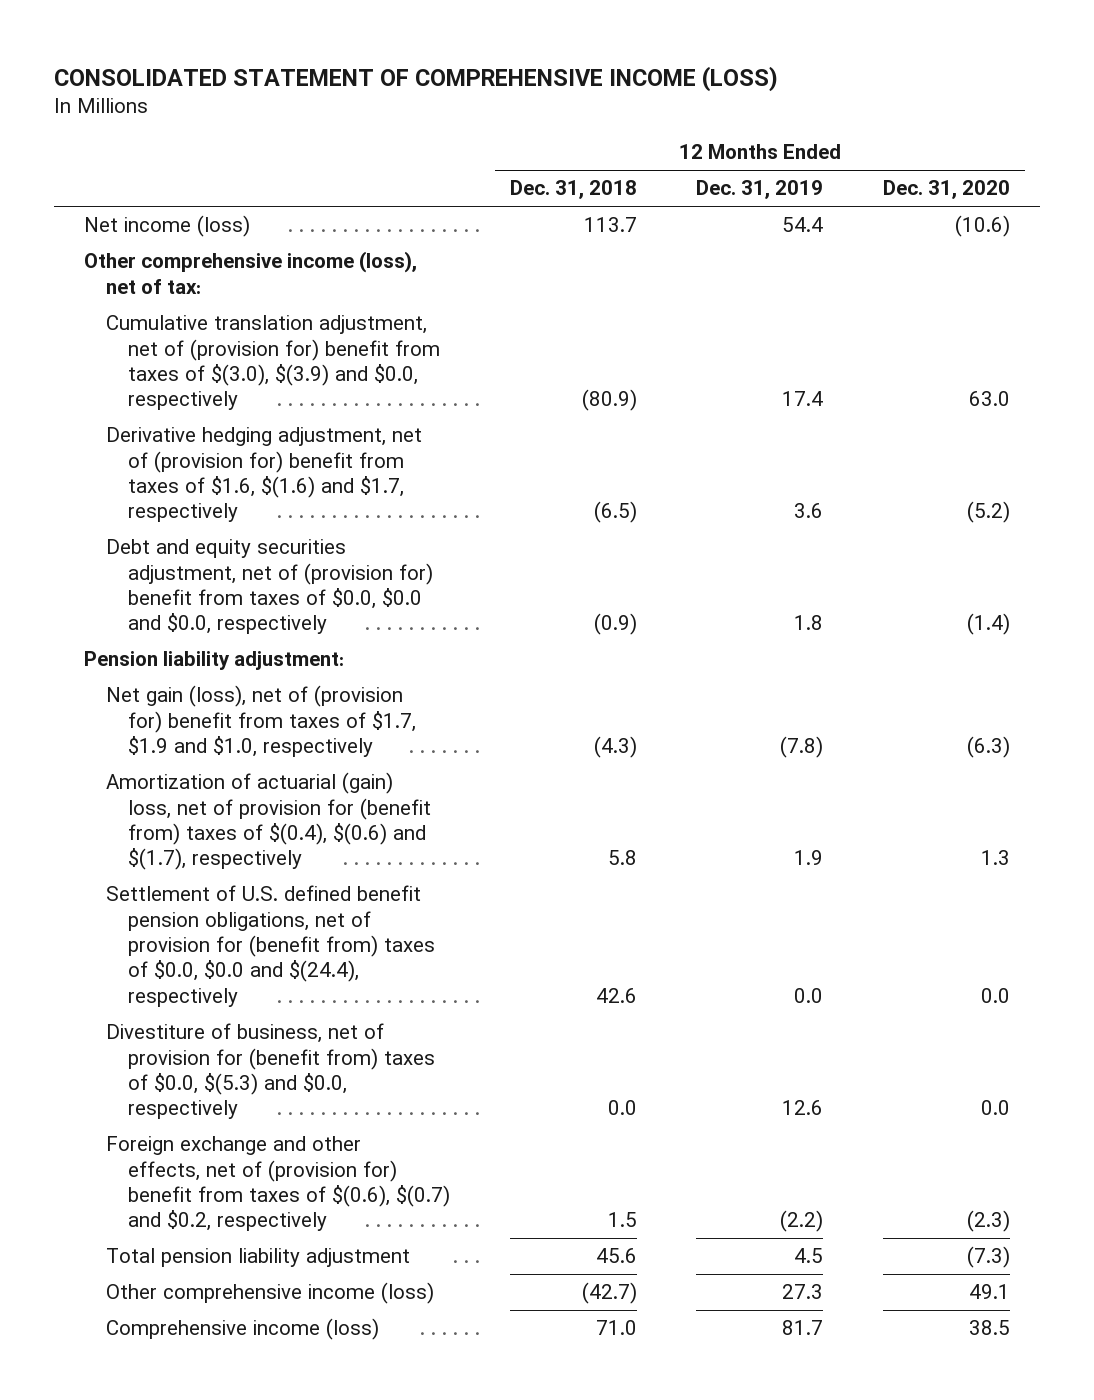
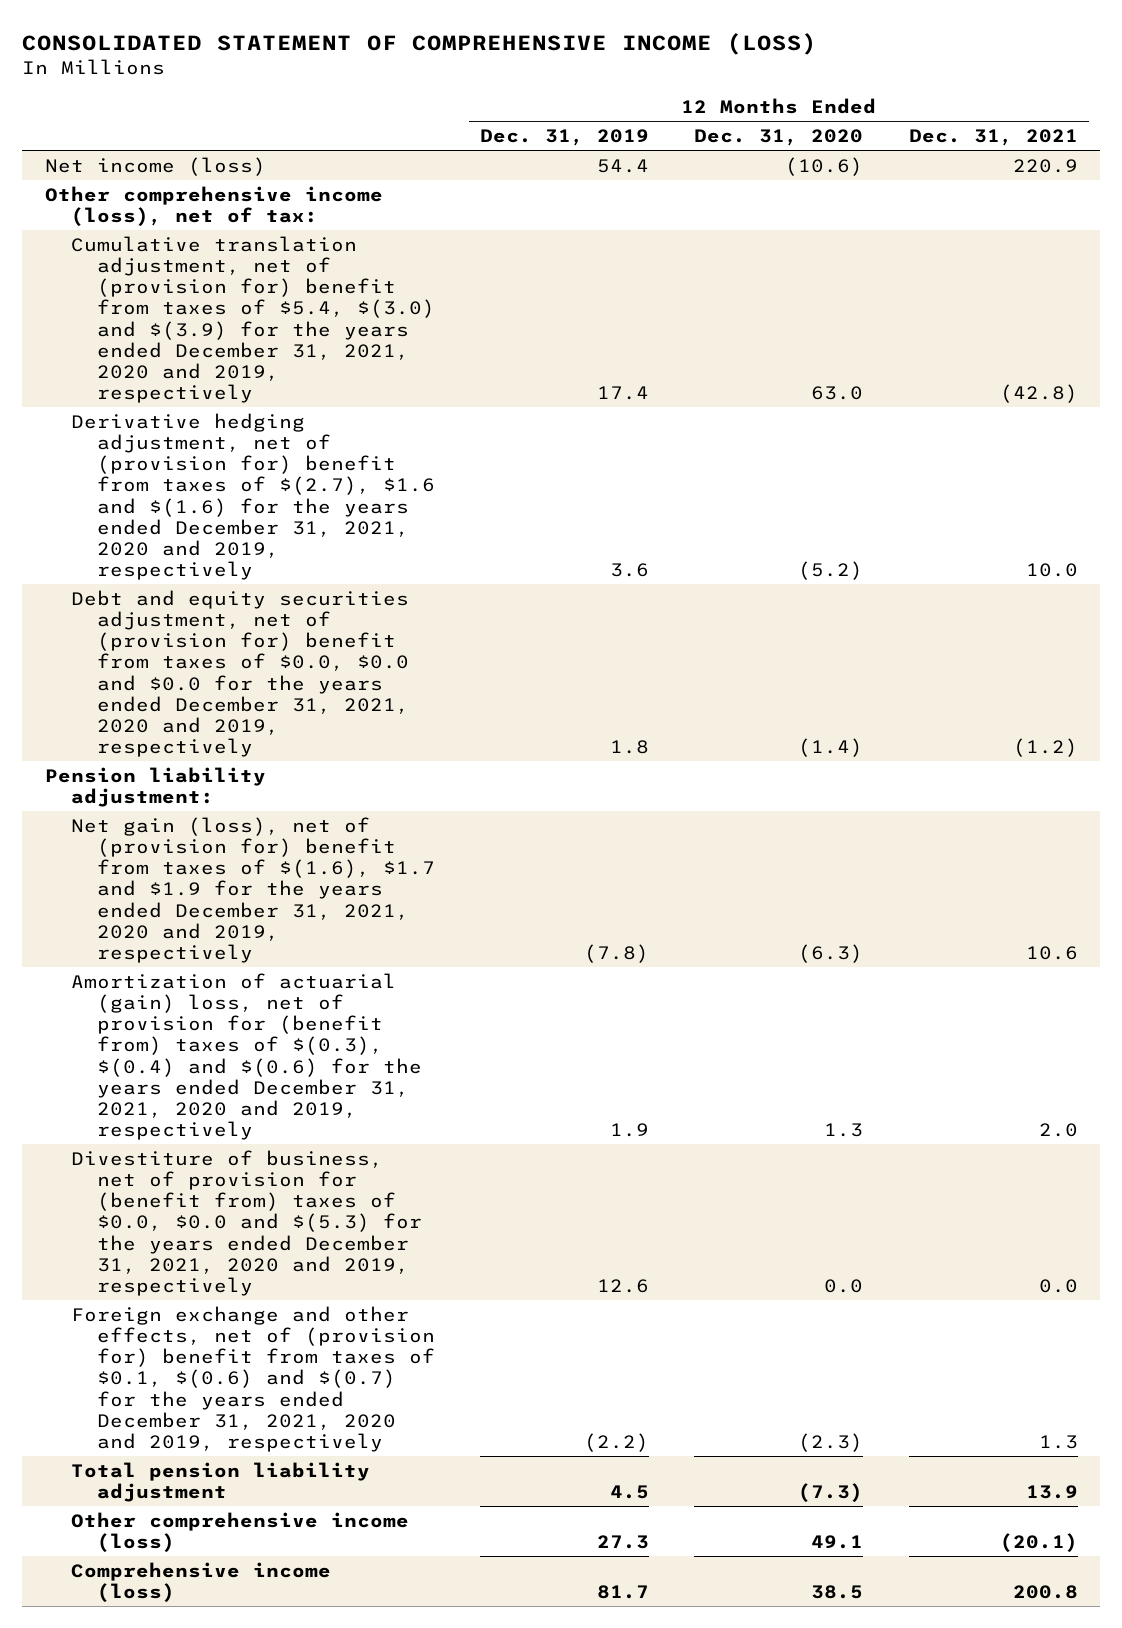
- | 12 Months Ended Dec. 31, 2018 | 12 Months Ended Dec. 31, 2019 | 12 Months Ended Dec. 31, 2020
+ | 12 Months Ended Dec. 31, 2019 | 12 Months Ended Dec. 31, 2020 | 12 Months Ended Dec. 31, 2021
- Cumulative translation adjustment, net of (provision for) benefit from taxes of $(3.0), $(3.9) and $0.0, respectively | (80.9) | 17.4 | 63.0
- Derivative hedging adjustment, net of (provision for) benefit from taxes of $1.6, $(1.6) and $1.7, respectively | (6.5) | 3.6 | (5.2)
- Debt and equity securities adjustment, net of (provision for) benefit from taxes of $0.0, $0.0 and $0.0, respectively | (0.9) | 1.8 | (1.4)
+ Cumulative translation adjustment, net of (provision for) benefit from taxes of $5.4, $(3.0) and $(3.9) for the years ended December 31, 2021, 2020 and 2019, respectively | 17.4 | 63.0 | (42.8)
+ Derivative hedging adjustment, net of (provision for) benefit from taxes of $(2.7), $1.6 and $(1.6) for the years ended December 31, 2021, 2020 and 2019, respectively | 3.6 | (5.2) | 10.0
+ Debt and equity securities adjustment, net of (provision for) benefit from taxes of $0.0, $0.0 and $0.0 for the years ended December 31, 2021, 2020 and 2019, respectively | 1.8 | (1.4) | (1.2)
- Net gain (loss), net of (provision for) benefit from taxes of $1.7, $1.9 and $1.0, respectively | (4.3) | (7.8) | (6.3)
- Amortization of actuarial (gain) loss, net of provision for (benefit from) taxes of $(0.4), $(0.6) and $(1.7), respectively | 5.8 | 1.9 | 1.3
- Settlement of U.S. defined benefit pension obligations, net of provision for (benefit from) taxes of $0.0, $0.0 and $(24.4), respectively | 42.6 | 0.0 | 0.0
- Divestiture of business, net of provision for (benefit from) taxes of $0.0, $(5.3) and $0.0, respectively | 0.0 | 12.6 | 0.0
- Foreign exchange and other effects, net of (provision for) benefit from taxes of $(0.6), $(0.7) and $0.2, respectively | 1.5 | (2.2) | (2.3)
+ Net gain (loss), net of (provision for) benefit from taxes of $(1.6), $1.7 and $1.9 for the years ended December 31, 2021, 2020 and 2019, respectively | (7.8) | (6.3) | 10.6
+ Amortization of actuarial (gain) loss, net of provision for (benefit from) taxes of $(0.3), $(0.4) and $(0.6) for the years ended December 31, 2021, 2020 and 2019, respectively | 1.9 | 1.3 | 2.0
+ Divestiture of business, net of provision for (benefit from) taxes of $0.0, $0.0 and $(5.3) for the years ended December 31, 2021, 2020 and 2019, respectively | 12.6 | 0.0 | 0.0
+ Foreign exchange and other effects, net of (provision for) benefit from taxes of $0.1, $(0.6) and $(0.7) for the years ended December 31, 2021, 2020 and 2019, respectively | (2.2) | (2.3) | 1.3

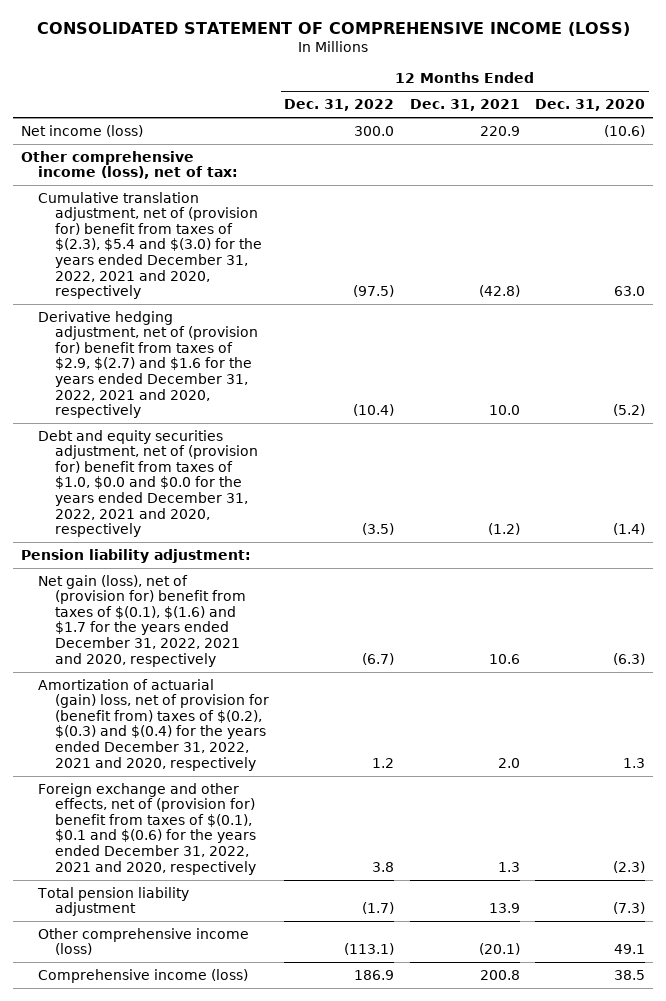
- | 12 Months Ended Dec. 31, 2019 | 12 Months Ended Dec. 31, 2020 | 12 Months Ended Dec. 31, 2021
+ | 12 Months Ended Dec. 31, 2022 | 12 Months Ended Dec. 31, 2021 | 12 Months Ended Dec. 31, 2020
- Cumulative translation adjustment, net of (provision for) benefit from taxes of $5.4, $(3.0) and $(3.9) for the years ended December 31, 2021, 2020 and 2019, respectively | 17.4 | 63.0 | (42.8)
- Derivative hedging adjustment, net of (provision for) benefit from taxes of $(2.7), $1.6 and $(1.6) for the years ended December 31, 2021, 2020 and 2019, respectively | 3.6 | (5.2) | 10.0
- Debt and equity securities adjustment, net of (provision for) benefit from taxes of $0.0, $0.0 and $0.0 for the years ended December 31, 2021, 2020 and 2019, respectively | 1.8 | (1.4) | (1.2)
+ Cumulative translation adjustment, net of (provision for) benefit from taxes of $(2.3), $5.4 and $(3.0) for the years ended December 31, 2022, 2021 and 2020, respectively | (97.5) | (42.8) | 63.0
+ Derivative hedging adjustment, net of (provision for) benefit from taxes of $2.9, $(2.7) and $1.6 for the years ended December 31, 2022, 2021 and 2020, respectively | (10.4) | 10.0 | (5.2)
+ Debt and equity securities adjustment, net of (provision for) benefit from taxes of $1.0, $0.0 and $0.0 for the years ended December 31, 2022, 2021 and 2020, respectively | (3.5) | (1.2) | (1.4)
- Net gain (loss), net of (provision for) benefit from taxes of $(1.6), $1.7 and $1.9 for the years ended December 31, 2021, 2020 and 2019, respectively | (7.8) | (6.3) | 10.6
- Amortization of actuarial (gain) loss, net of provision for (benefit from) taxes of $(0.3), $(0.4) and $(0.6) for the years ended December 31, 2021, 2020 and 2019, respectively | 1.9 | 1.3 | 2.0
- Divestiture of business, net of provision for (benefit from) taxes of $0.0, $0.0 and $(5.3) for the years ended December 31, 2021, 2020 and 2019, respectively | 12.6 | 0.0 | 0.0
- Foreign exchange and other effects, net of (provision for) benefit from taxes of $0.1, $(0.6) and $(0.7) for the years ended December 31, 2021, 2020 and 2019, respectively | (2.2) | (2.3) | 1.3
+ Net gain (loss), net of (provision for) benefit from taxes of $(0.1), $(1.6) and $1.7 for the years ended December 31, 2022, 2021 and 2020, respectively | (6.7) | 10.6 | (6.3)
+ Amortization of actuarial (gain) loss, net of provision for (benefit from) taxes of $(0.2), $(0.3) and $(0.4) for the years ended December 31, 2022, 2021 and 2020, respectively | 1.2 | 2.0 | 1.3
+ Foreign exchange and other effects, net of (provision for) benefit from taxes of $(0.1), $0.1 and $(0.6) for the years ended December 31, 2022, 2021 and 2020, respectively | 3.8 | 1.3 | (2.3)

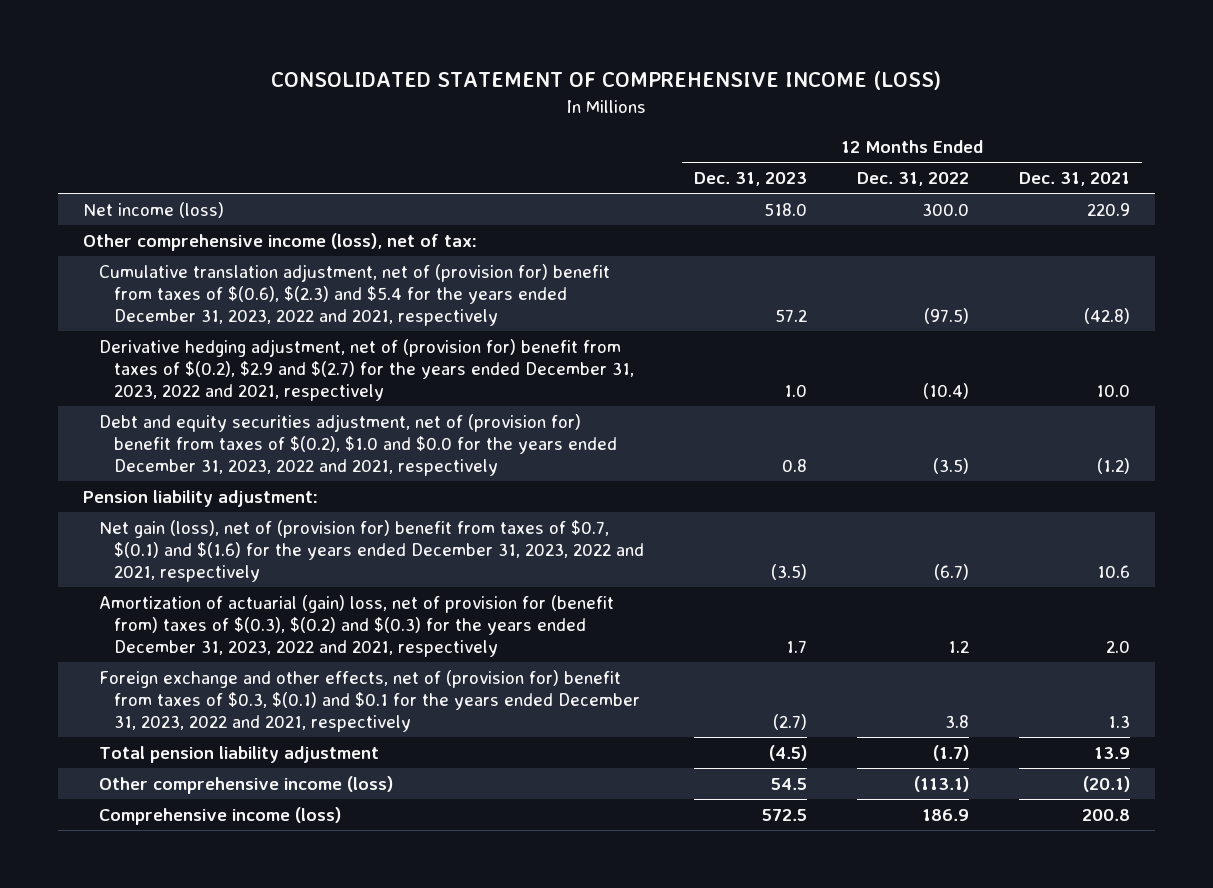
- | 12 Months Ended Dec. 31, 2022 | 12 Months Ended Dec. 31, 2021 | 12 Months Ended Dec. 31, 2020
+ | 12 Months Ended Dec. 31, 2023 | 12 Months Ended Dec. 31, 2022 | 12 Months Ended Dec. 31, 2021
- Cumulative translation adjustment, net of (provision for) benefit from taxes of $(2.3), $5.4 and $(3.0) for the years ended December 31, 2022, 2021 and 2020, respectively | (97.5) | (42.8) | 63.0
- Derivative hedging adjustment, net of (provision for) benefit from taxes of $2.9, $(2.7) and $1.6 for the years ended December 31, 2022, 2021 and 2020, respectively | (10.4) | 10.0 | (5.2)
- Debt and equity securities adjustment, net of (provision for) benefit from taxes of $1.0, $0.0 and $0.0 for the years ended December 31, 2022, 2021 and 2020, respectively | (3.5) | (1.2) | (1.4)
+ Cumulative translation adjustment, net of (provision for) benefit from taxes of $(0.6), $(2.3) and $5.4 for the years ended December 31, 2023, 2022 and 2021, respectively | 57.2 | (97.5) | (42.8)
+ Derivative hedging adjustment, net of (provision for) benefit from taxes of $(0.2), $2.9 and $(2.7) for the years ended December 31, 2023, 2022 and 2021, respectively | 1.0 | (10.4) | 10.0
+ Debt and equity securities adjustment, net of (provision for) benefit from taxes of $(0.2), $1.0 and $0.0 for the years ended December 31, 2023, 2022 and 2021, respectively | 0.8 | (3.5) | (1.2)
- Net gain (loss), net of (provision for) benefit from taxes of $(0.1), $(1.6) and $1.7 for the years ended December 31, 2022, 2021 and 2020, respectively | (6.7) | 10.6 | (6.3)
- Amortization of actuarial (gain) loss, net of provision for (benefit from) taxes of $(0.2), $(0.3) and $(0.4) for the years ended December 31, 2022, 2021 and 2020, respectively | 1.2 | 2.0 | 1.3
- Foreign exchange and other effects, net of (provision for) benefit from taxes of $(0.1), $0.1 and $(0.6) for the years ended December 31, 2022, 2021 and 2020, respectively | 3.8 | 1.3 | (2.3)
+ Net gain (loss), net of (provision for) benefit from taxes of $0.7, $(0.1) and $(1.6) for the years ended December 31, 2023, 2022 and 2021, respectively | (3.5) | (6.7) | 10.6
+ Amortization of actuarial (gain) loss, net of provision for (benefit from) taxes of $(0.3), $(0.2) and $(0.3) for the years ended December 31, 2023, 2022 and 2021, respectively | 1.7 | 1.2 | 2.0
+ Foreign exchange and other effects, net of (provision for) benefit from taxes of $0.3, $(0.1) and $0.1 for the years ended December 31, 2023, 2022 and 2021, respectively | (2.7) | 3.8 | 1.3

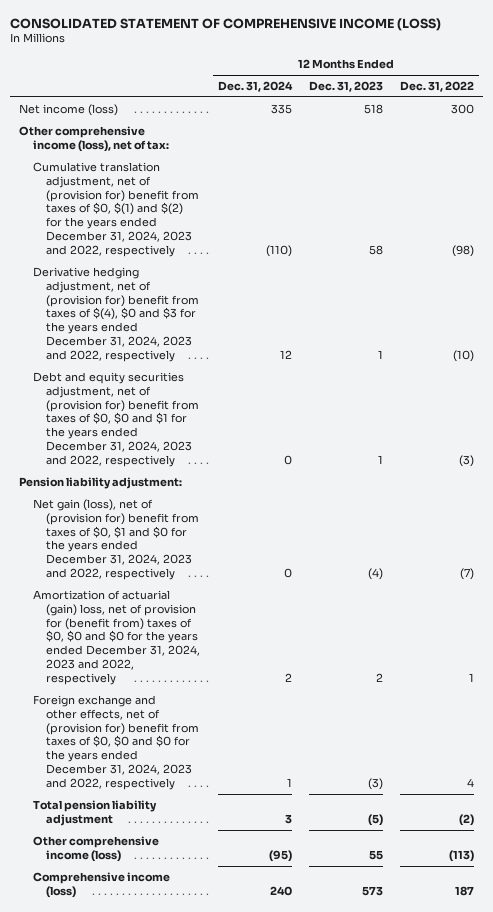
- | 12 Months Ended Dec. 31, 2023 | 12 Months Ended Dec. 31, 2022 | 12 Months Ended Dec. 31, 2021
+ | 12 Months Ended Dec. 31, 2024 | 12 Months Ended Dec. 31, 2023 | 12 Months Ended Dec. 31, 2022
- Net income (loss) | 518.0 | 300.0 | 220.9
+ Net income (loss) | 335 | 518 | 300
- Cumulative translation adjustment, net of (provision for) benefit from taxes of $(0.6), $(2.3) and $5.4 for the years ended December 31, 2023, 2022 and 2021, respectively | 57.2 | (97.5) | (42.8)
- Derivative hedging adjustment, net of (provision for) benefit from taxes of $(0.2), $2.9 and $(2.7) for the years ended December 31, 2023, 2022 and 2021, respectively | 1.0 | (10.4) | 10.0
- Debt and equity securities adjustment, net of (provision for) benefit from taxes of $(0.2), $1.0 and $0.0 for the years ended December 31, 2023, 2022 and 2021, respectively | 0.8 | (3.5) | (1.2)
+ Cumulative translation adjustment, net of (provision for) benefit from taxes of $0, $(1) and $(2) for the years ended December 31, 2024, 2023 and 2022, respectively | (110) | 58 | (98)
+ Derivative hedging adjustment, net of (provision for) benefit from taxes of $(4), $0 and $3 for the years ended December 31, 2024, 2023 and 2022, respectively | 12 | 1 | (10)
+ Debt and equity securities adjustment, net of (provision for) benefit from taxes of $0, $0 and $1 for the years ended December 31, 2024, 2023 and 2022, respectively | 0 | 1 | (3)
- Net gain (loss), net of (provision for) benefit from taxes of $0.7, $(0.1) and $(1.6) for the years ended December 31, 2023, 2022 and 2021, respectively | (3.5) | (6.7) | 10.6
- Amortization of actuarial (gain) loss, net of provision for (benefit from) taxes of $(0.3), $(0.2) and $(0.3) for the years ended December 31, 2023, 2022 and 2021, respectively | 1.7 | 1.2 | 2.0
- Foreign exchange and other effects, net of (provision for) benefit from taxes of $0.3, $(0.1) and $0.1 for the years ended December 31, 2023, 2022 and 2021, respectively | (2.7) | 3.8 | 1.3
- Total pension liability adjustment | (4.5) | (1.7) | 13.9
- Other comprehensive income (loss) | 54.5 | (113.1) | (20.1)
- Comprehensive income (loss) | 572.5 | 186.9 | 200.8
+ Net gain (loss), net of (provision for) benefit from taxes of $0, $1 and $0 for the years ended December 31, 2024, 2023 and 2022, respectively | 0 | (4) | (7)
+ Amortization of actuarial (gain) loss, net of provision for (benefit from) taxes of $0, $0 and $0 for the years ended December 31, 2024, 2023 and 2022, respectively | 2 | 2 | 1
+ Foreign exchange and other effects, net of (provision for) benefit from taxes of $0, $0 and $0 for the years ended December 31, 2024, 2023 and 2022, respectively | 1 | (3) | 4
+ Total pension liability adjustment | 3 | (5) | (2)
+ Other comprehensive income (loss) | (95) | 55 | (113)
+ Comprehensive income (loss) | 240 | 573 | 187

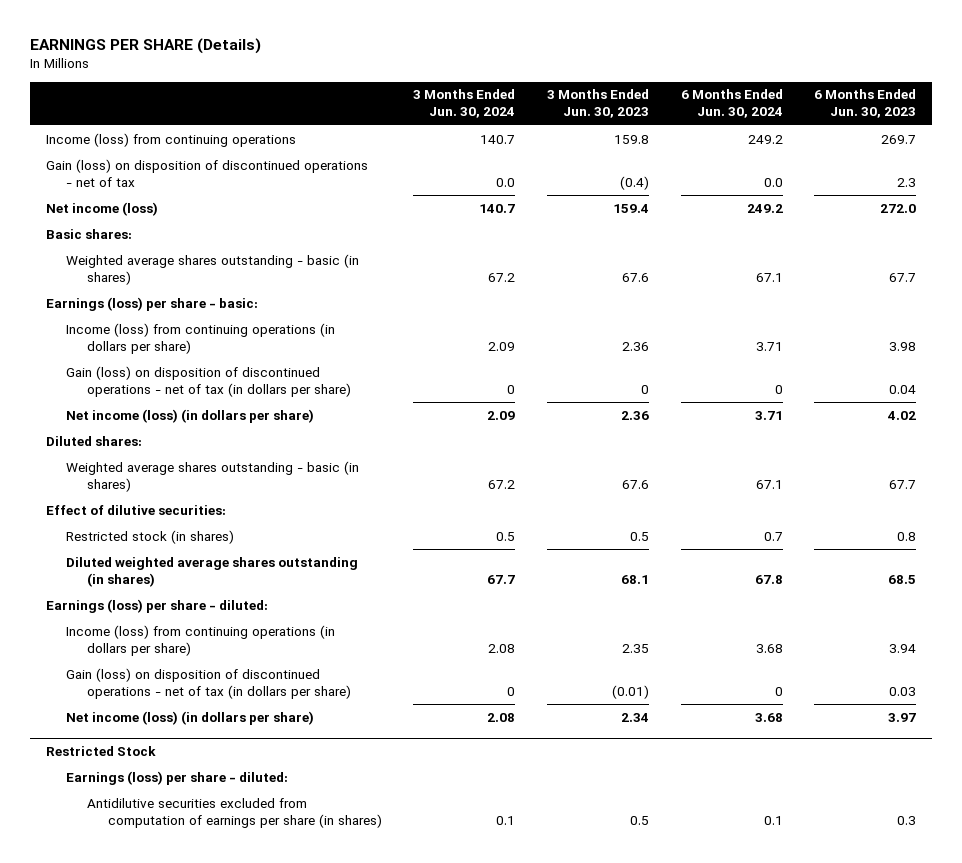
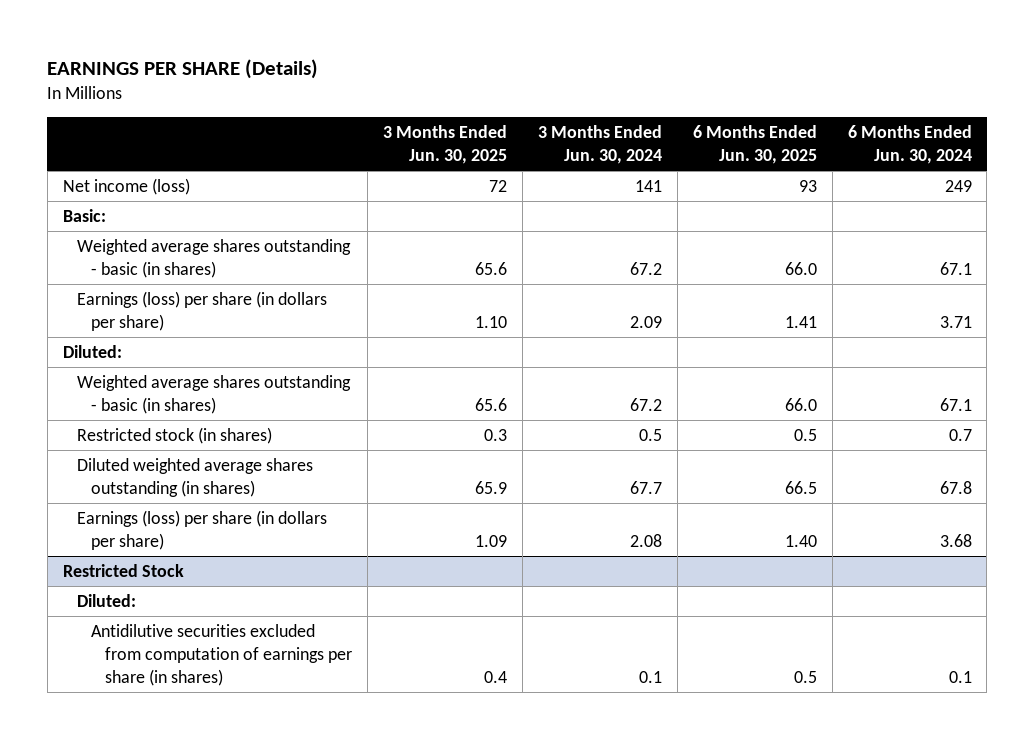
- | 3 Months Ended Jun. 30, 2024 | 3 Months Ended Jun. 30, 2023 | 6 Months Ended Jun. 30, 2024 | 6 Months Ended Jun. 30, 2023
+ | 3 Months Ended Jun. 30, 2025 | 3 Months Ended Jun. 30, 2024 | 6 Months Ended Jun. 30, 2025 | 6 Months Ended Jun. 30, 2024
- Income (loss) from continuing operations | 140.7 | 159.8 | 249.2 | 269.7
- Gain (loss) on disposition of discontinued operations - net of tax | 0.0 | (0.4) | 0.0 | 2.3
- Net income (loss) | 140.7 | 159.4 | 249.2 | 272.0
- Basic shares:
+ Net income (loss) | 72 | 141 | 93 | 249
+ Basic:
- Earnings (loss) per share - basic:
- Income (loss) from continuing operations (in dollars per share) | 2.09 | 2.36 | 3.71 | 3.98
- Gain (loss) on disposition of discontinued operations - net of tax (in dollars per share) | 0 | 0 | 0 | 0.04
- Net income (loss) (in dollars per share) | 2.09 | 2.36 | 3.71 | 4.02
- Diluted shares:
+ Earnings (loss) per share (in dollars per share) | 1.10 | 2.09 | 1.41 | 3.71
+ Diluted:
- Effect of dilutive securities:
- Earnings (loss) per share - diluted:
- Income (loss) from continuing operations (in dollars per share) | 2.08 | 2.35 | 3.68 | 3.94
- Gain (loss) on disposition of discontinued operations - net of tax (in dollars per share) | 0 | (0.01) | 0 | 0.03
- Net income (loss) (in dollars per share) | 2.08 | 2.34 | 3.68 | 3.97
+ Earnings (loss) per share (in dollars per share) | 1.09 | 2.08 | 1.40 | 3.68
@ Restricted Stock
- Earnings (loss) per share - diluted:
+ Diluted:

